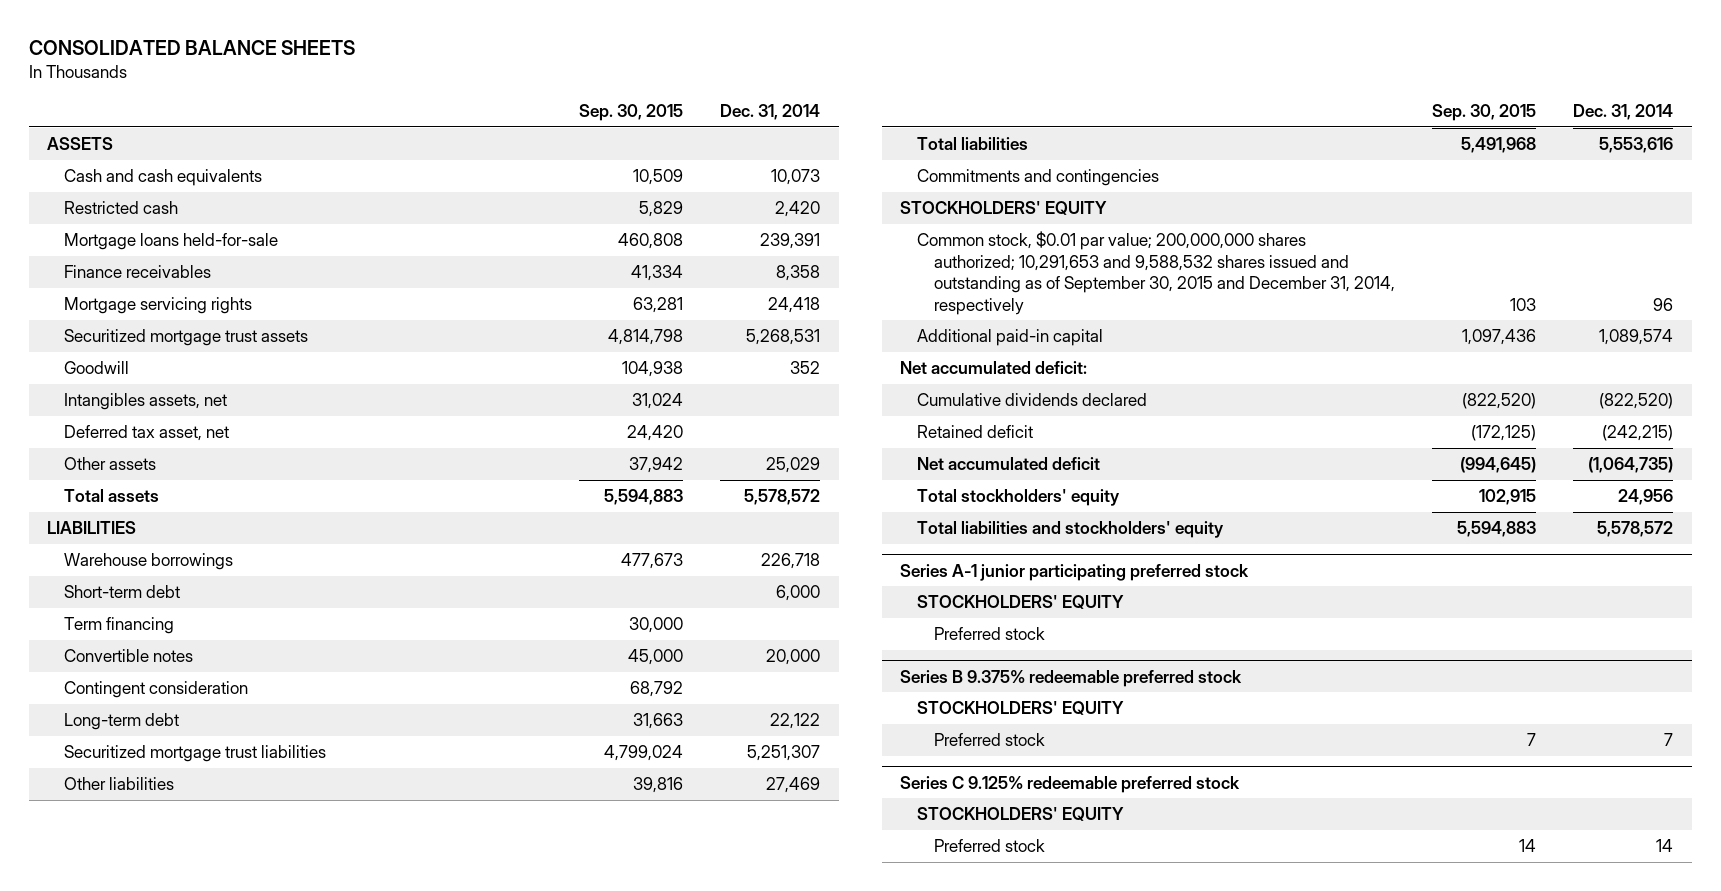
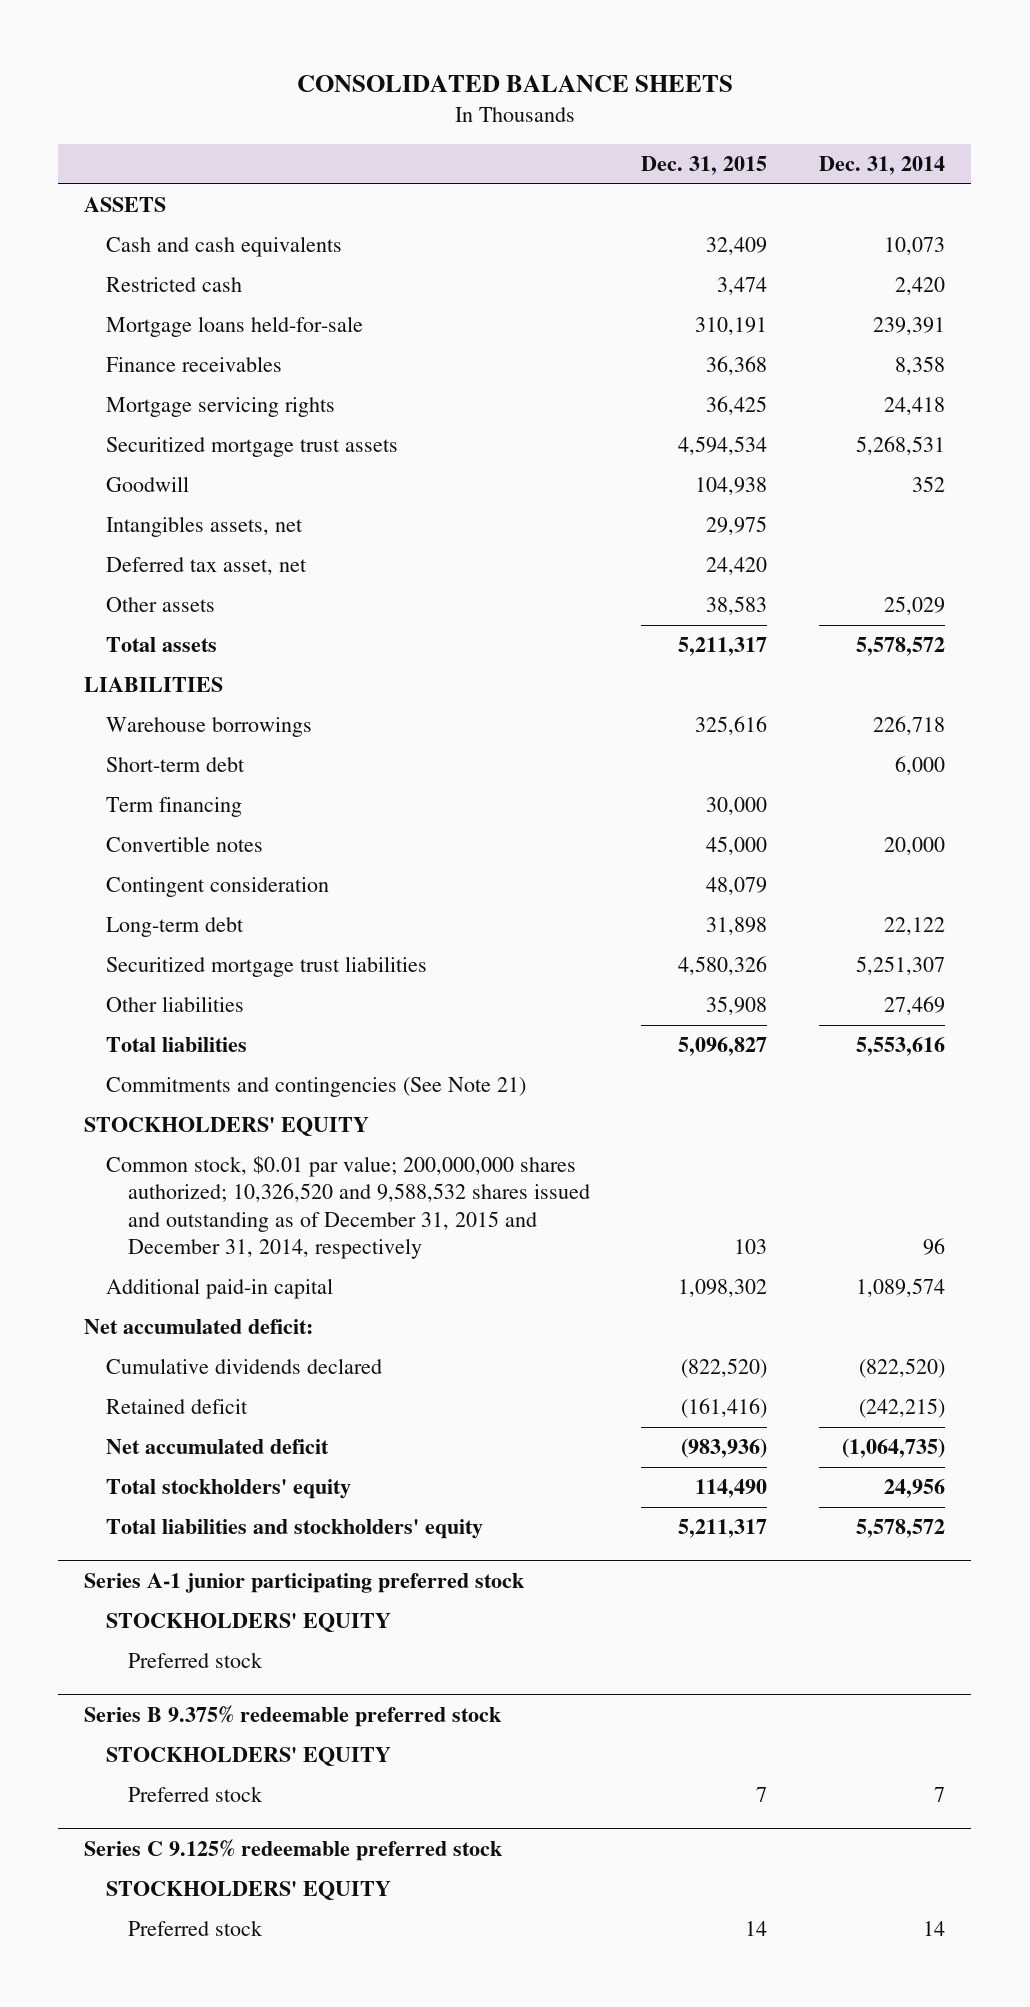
- | Sep. 30, 2015 | Dec. 31, 2014
+ | Dec. 31, 2015 | Dec. 31, 2014
- Commitments and contingencies
+ Commitments and contingencies (See Note 21)
- Common stock, $0.01 par value; 200,000,000 shares authorized; 10,291,653 and 9,588,532 shares issued and outstanding as of September 30, 2015 and December 31, 2014, respectively | 103 | 96
+ Common stock, $0.01 par value; 200,000,000 shares authorized; 10,326,520 and 9,588,532 shares issued and outstanding as of December 31, 2015 and December 31, 2014, respectively | 103 | 96

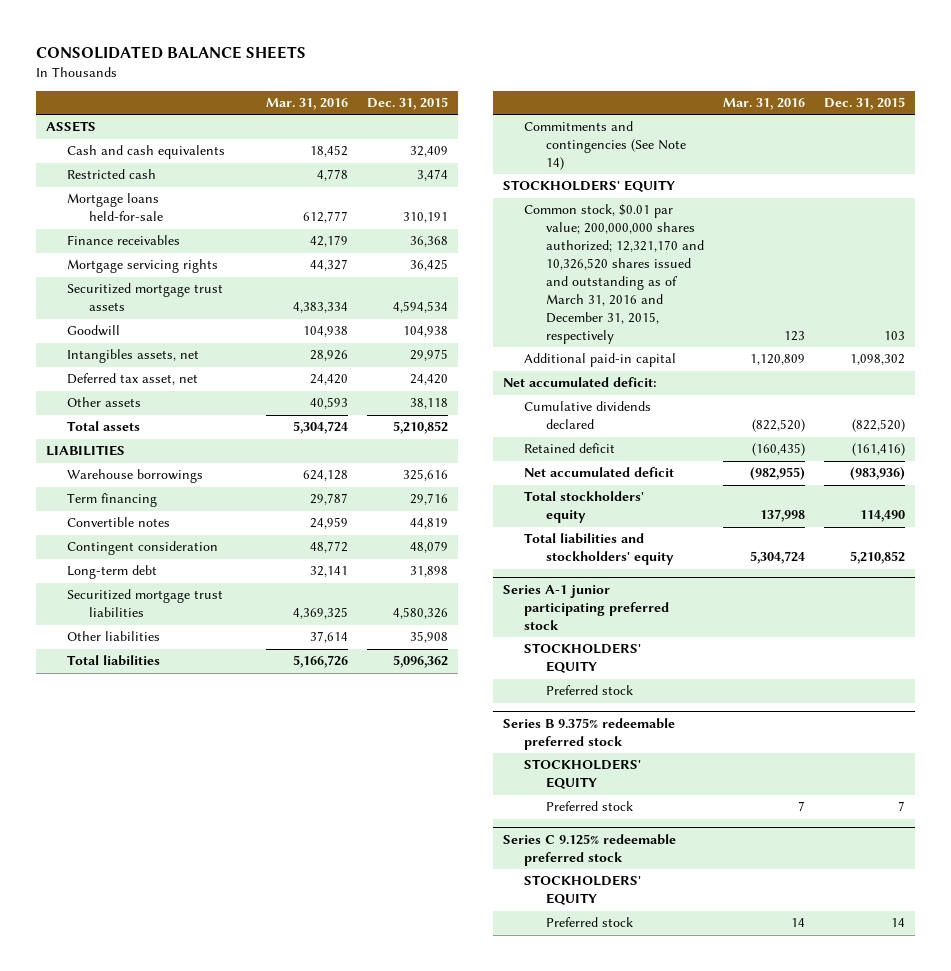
- | Dec. 31, 2015 | Dec. 31, 2014
+ | Mar. 31, 2016 | Dec. 31, 2015
- Other assets | 38,583 | 25,029
- Total assets | 5,211,317 | 5,578,572
+ Other assets | 40,593 | 38,118
+ Total assets | 5,304,724 | 5,210,852
- Short-term debt | | 6,000
- Term financing | 30,000 |
- Convertible notes | 45,000 | 20,000
+ Term financing | 29,787 | 29,716
+ Convertible notes | 24,959 | 44,819
- Total liabilities | 5,096,827 | 5,553,616
- Commitments and contingencies (See Note 21)
+ Total liabilities | 5,166,726 | 5,096,362
+ Commitments and contingencies (See Note 14)
- Common stock, $0.01 par value; 200,000,000 shares authorized; 10,326,520 and 9,588,532 shares issued and outstanding as of December 31, 2015 and December 31, 2014, respectively | 103 | 96
+ Common stock, $0.01 par value; 200,000,000 shares authorized; 12,321,170 and 10,326,520 shares issued and outstanding as of March 31, 2016 and December 31, 2015, respectively | 123 | 103
- Total liabilities and stockholders' equity | 5,211,317 | 5,578,572
+ Total liabilities and stockholders' equity | 5,304,724 | 5,210,852

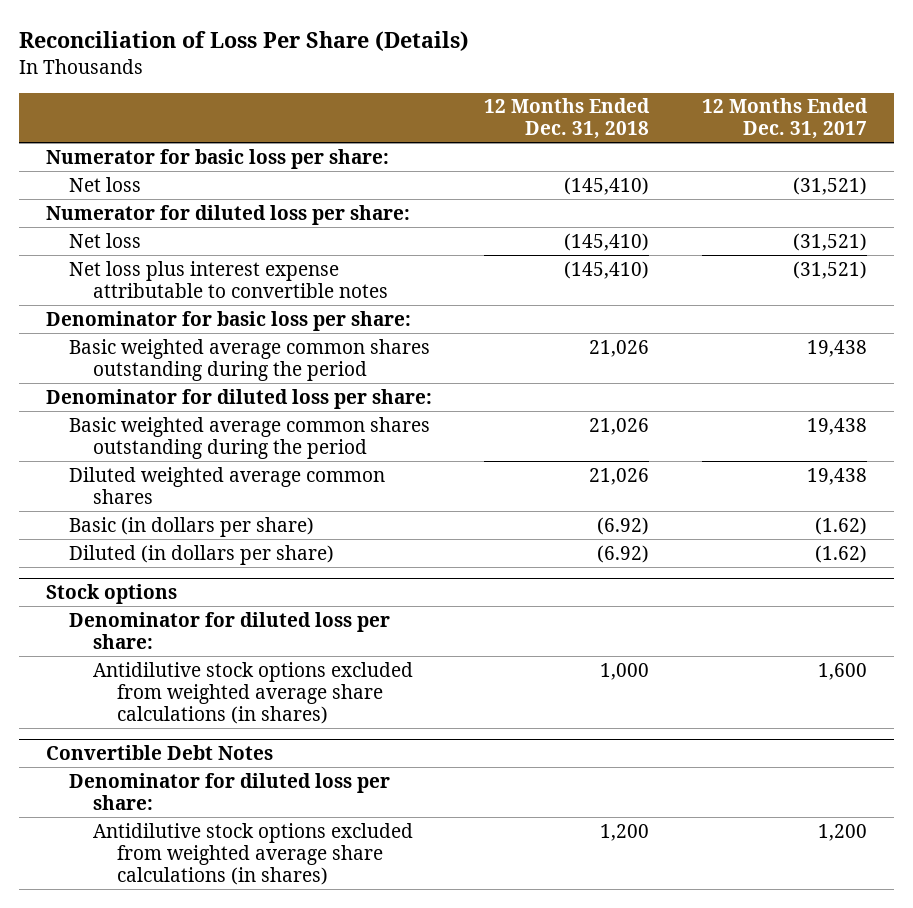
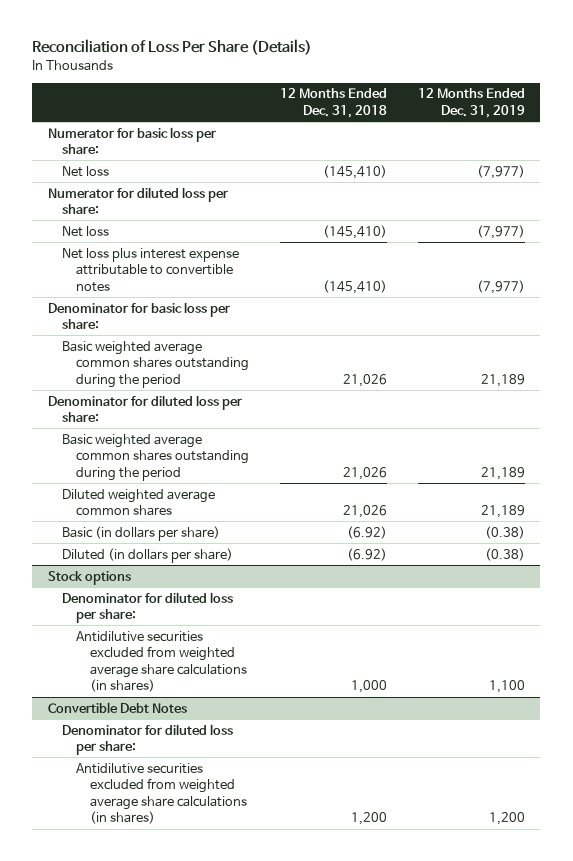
- | 12 Months Ended Dec. 31, 2018 | 12 Months Ended Dec. 31, 2017
+ | 12 Months Ended Dec. 31, 2018 | 12 Months Ended Dec. 31, 2019
@ Stock options
- Antidilutive stock options excluded from weighted average share calculations (in shares) | 1,000 | 1,600
+ Antidilutive securities excluded from weighted average share calculations (in shares) | 1,000 | 1,100
@ Convertible Debt Notes
- Antidilutive stock options excluded from weighted average share calculations (in shares) | 1,200 | 1,200
+ Antidilutive securities excluded from weighted average share calculations (in shares) | 1,200 | 1,200

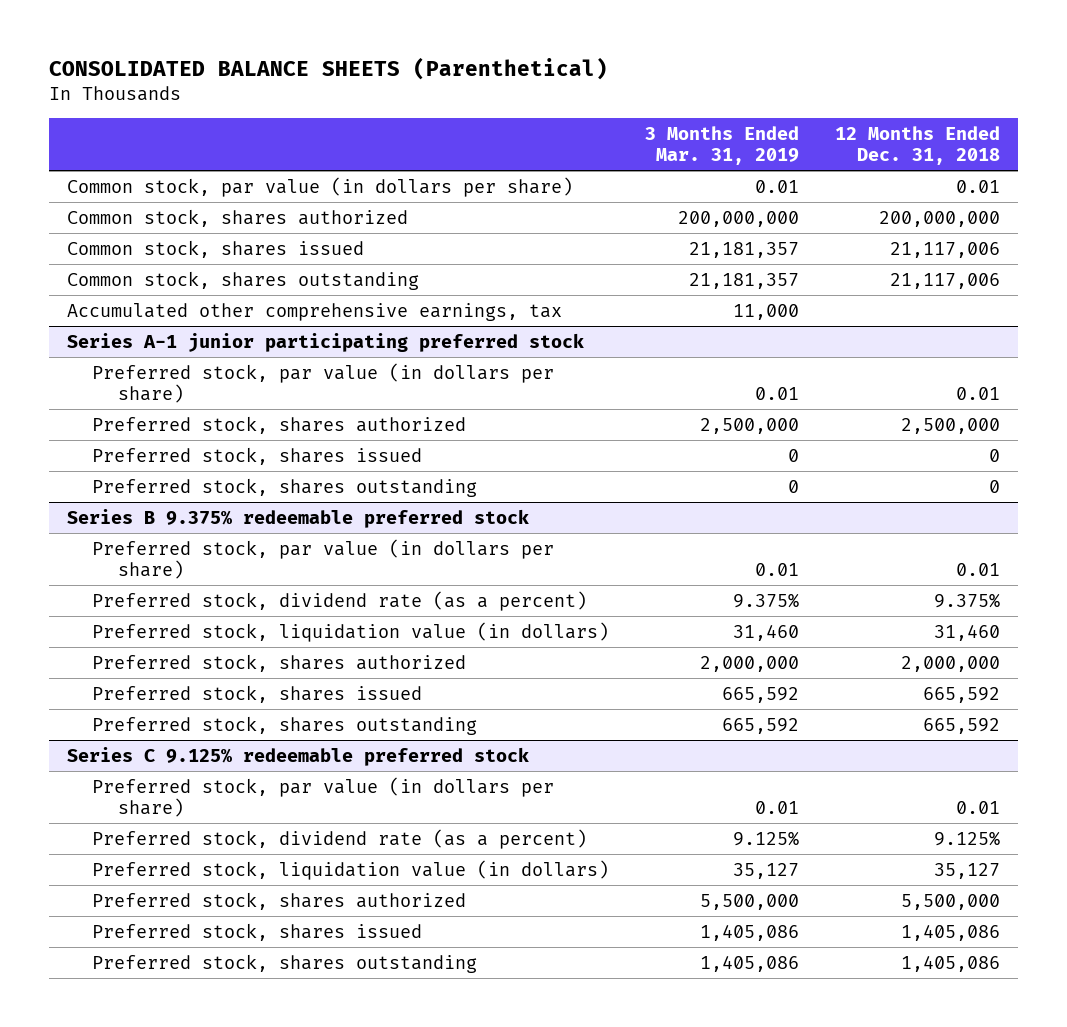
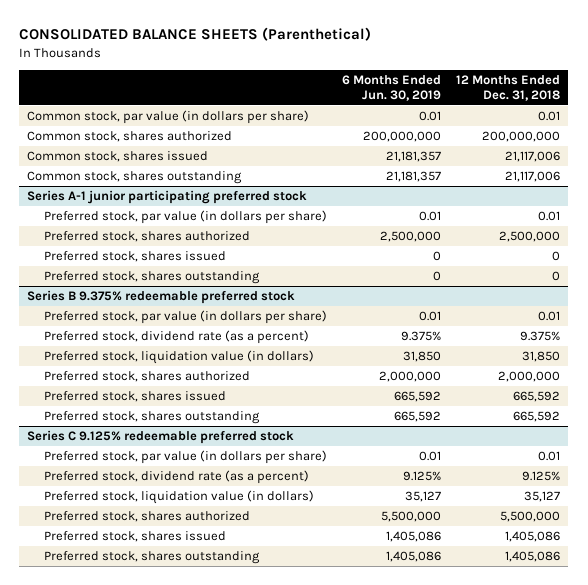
- | 3 Months Ended Mar. 31, 2019 | 12 Months Ended Dec. 31, 2018
+ | 6 Months Ended Jun. 30, 2019 | 12 Months Ended Dec. 31, 2018
- Accumulated other comprehensive earnings, tax | 11,000 |
@ Series B 9.375% redeemable preferred stock
- Preferred stock, liquidation value (in dollars) | 31,460 | 31,460
+ Preferred stock, liquidation value (in dollars) | 31,850 | 31,850

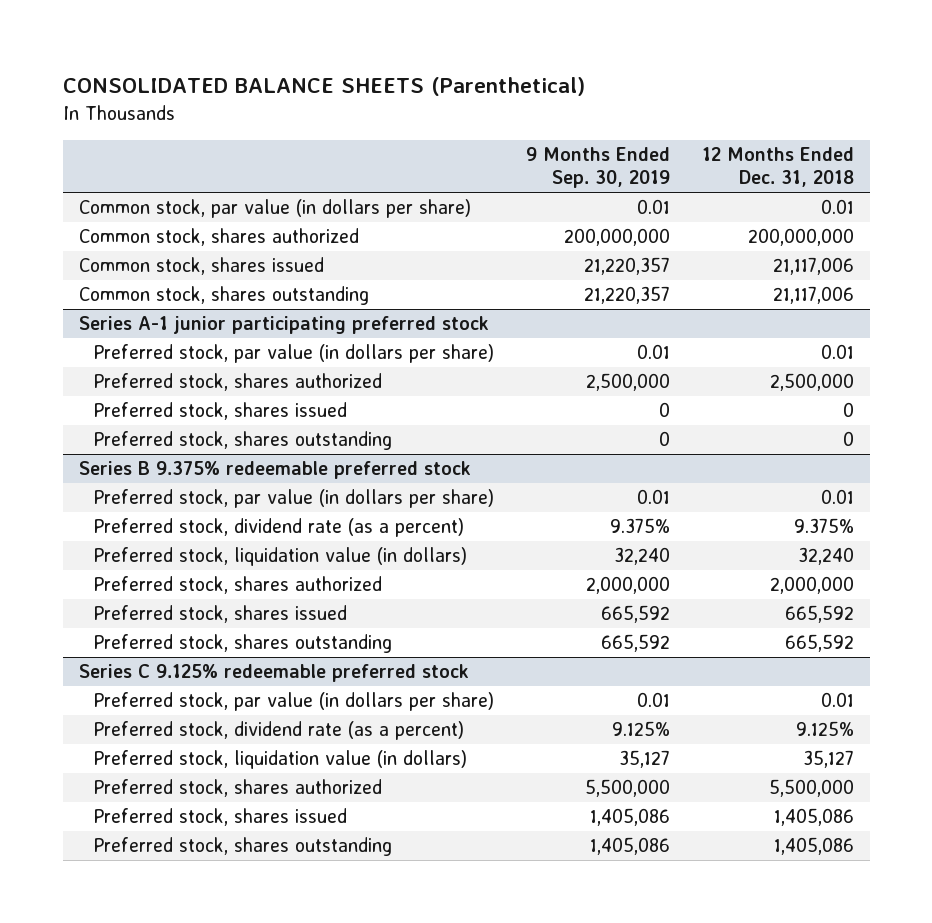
- | 6 Months Ended Jun. 30, 2019 | 12 Months Ended Dec. 31, 2018
+ | 9 Months Ended Sep. 30, 2019 | 12 Months Ended Dec. 31, 2018
@ Series B 9.375% redeemable preferred stock
- Preferred stock, liquidation value (in dollars) | 31,850 | 31,850
+ Preferred stock, liquidation value (in dollars) | 32,240 | 32,240

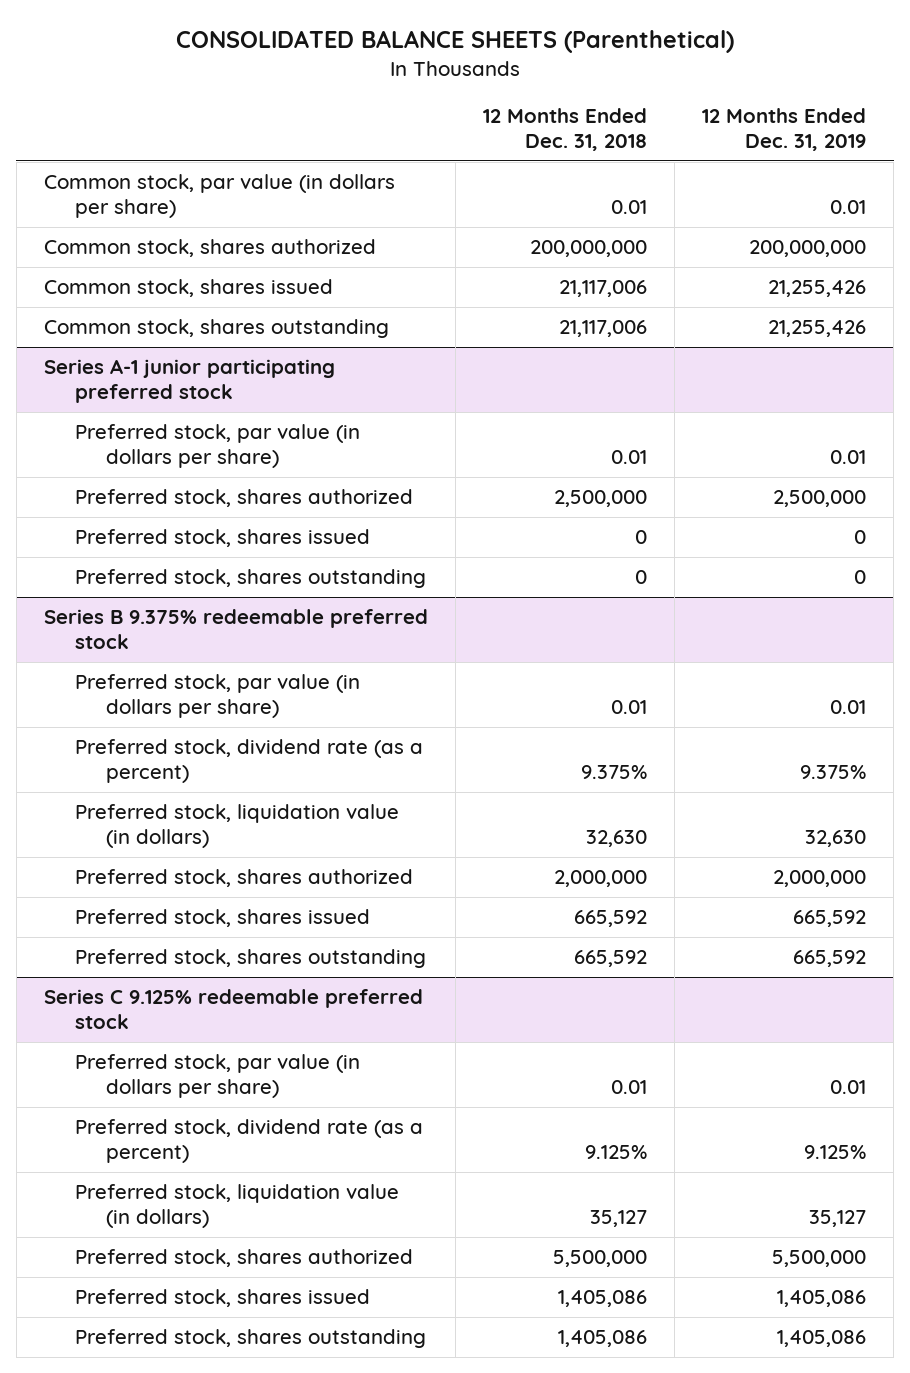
- | 9 Months Ended Sep. 30, 2019 | 12 Months Ended Dec. 31, 2018
+ | 12 Months Ended Dec. 31, 2018 | 12 Months Ended Dec. 31, 2019
@ Series B 9.375% redeemable preferred stock
- Preferred stock, liquidation value (in dollars) | 32,240 | 32,240
+ Preferred stock, liquidation value (in dollars) | 32,630 | 32,630

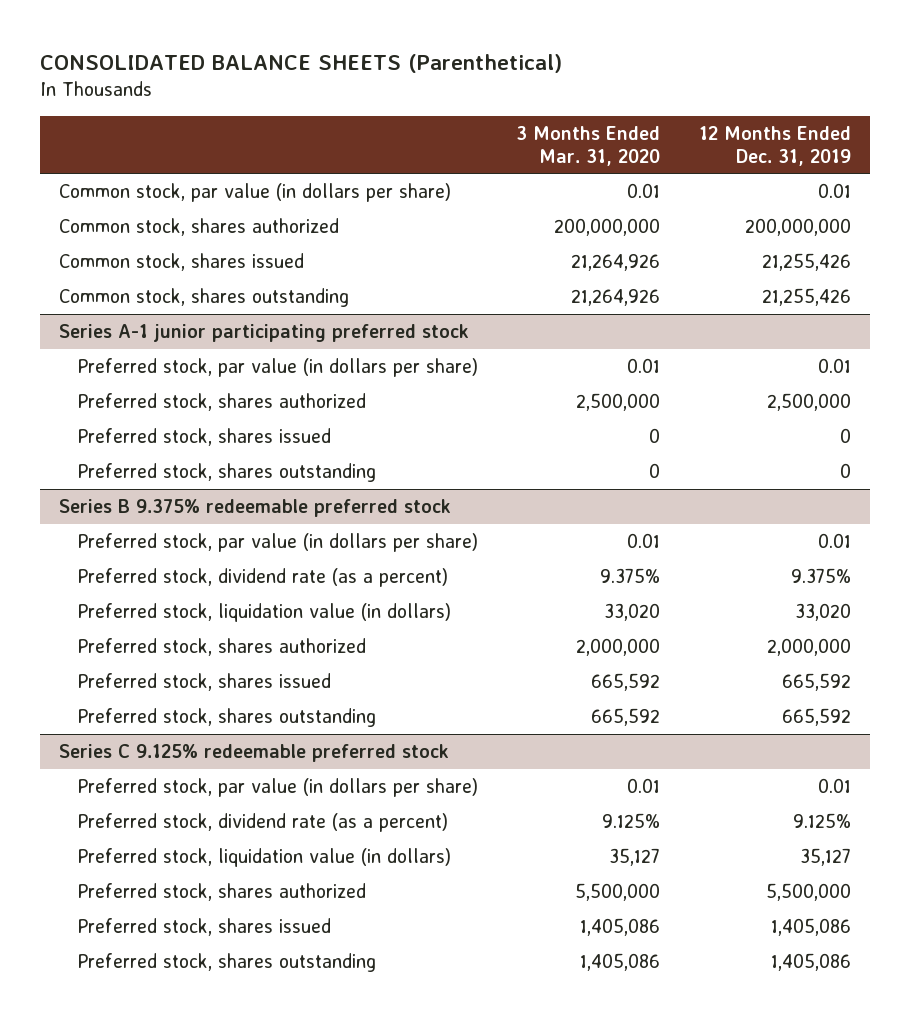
- | 12 Months Ended Dec. 31, 2018 | 12 Months Ended Dec. 31, 2019
+ | 3 Months Ended Mar. 31, 2020 | 12 Months Ended Dec. 31, 2019
@ Series B 9.375% redeemable preferred stock
- Preferred stock, liquidation value (in dollars) | 32,630 | 32,630
+ Preferred stock, liquidation value (in dollars) | 33,020 | 33,020

